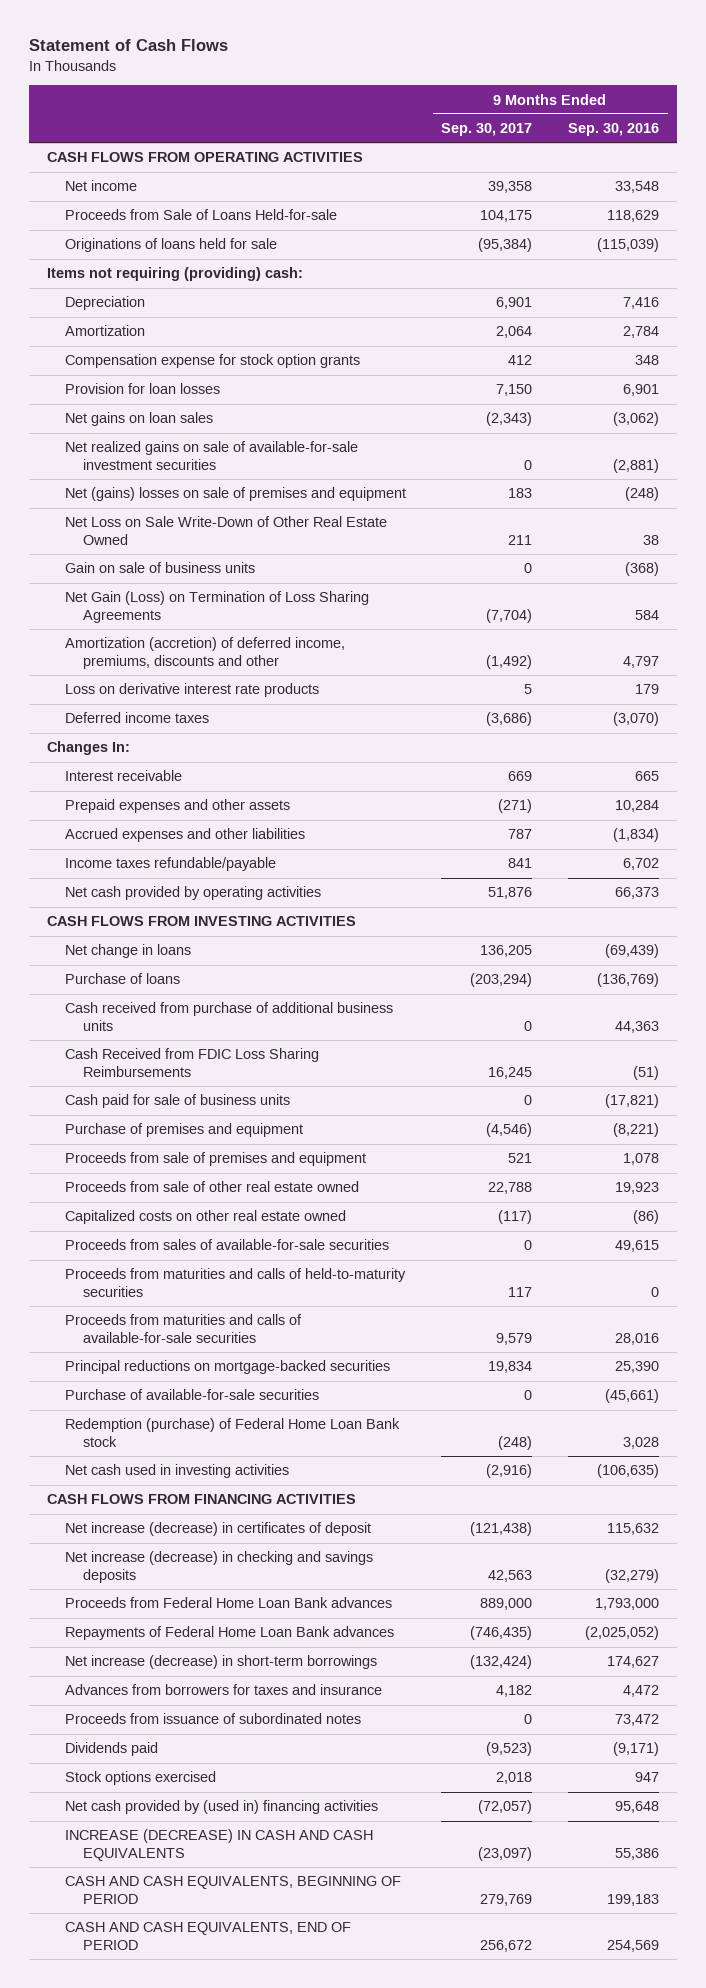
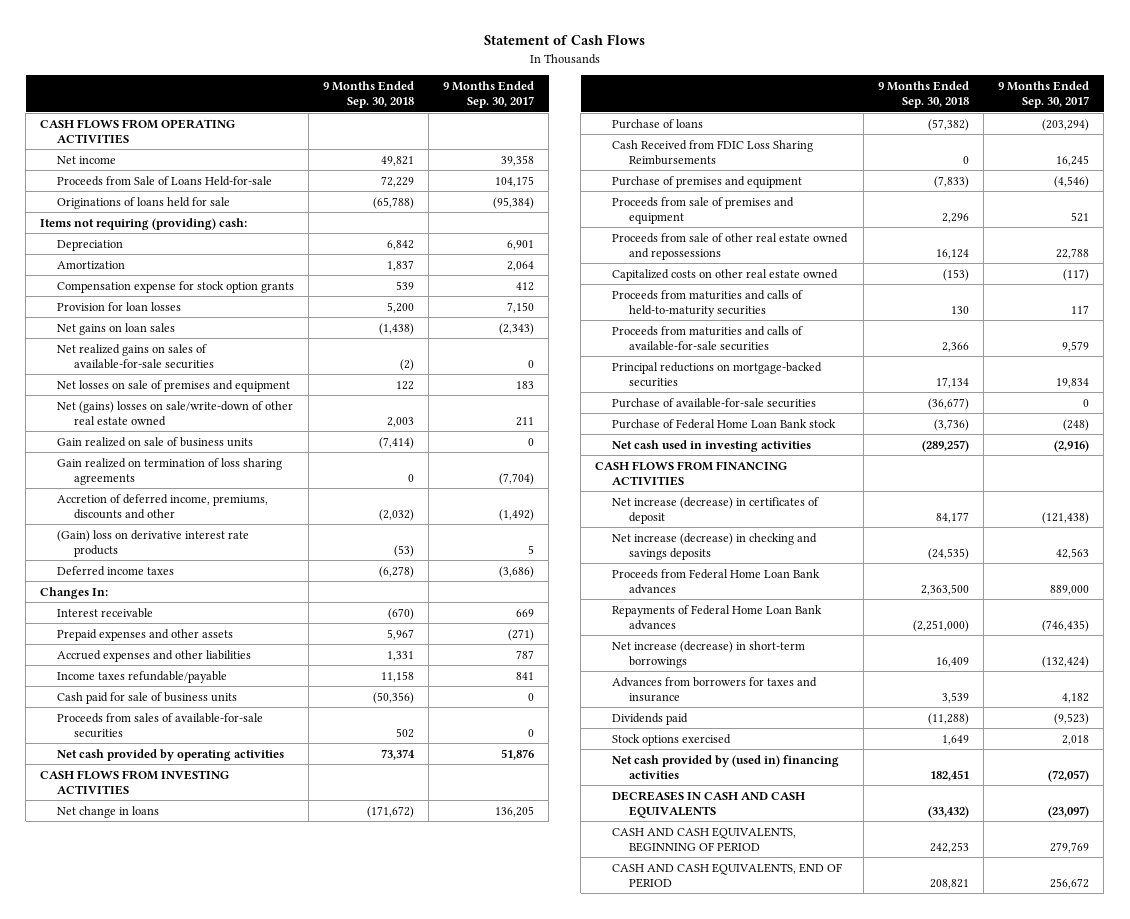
- | 9 Months Ended Sep. 30, 2017 | 9 Months Ended Sep. 30, 2016
+ | 9 Months Ended Sep. 30, 2018 | 9 Months Ended Sep. 30, 2017
- Net realized gains on sale of available-for-sale investment securities | 0 | (2,881)
- Net (gains) losses on sale of premises and equipment | 183 | (248)
- Net Loss on Sale Write-Down of Other Real Estate Owned | 211 | 38
- Gain on sale of business units | 0 | (368)
- Net Gain (Loss) on Termination of Loss Sharing Agreements | (7,704) | 584
- Amortization (accretion) of deferred income, premiums, discounts and other | (1,492) | 4,797
- Loss on derivative interest rate products | 5 | 179
+ Net realized gains on sales of available-for-sale securities | (2) | 0
+ Net losses on sale of premises and equipment | 122 | 183
+ Net (gains) losses on sale/write-down of other real estate owned | 2,003 | 211
+ Gain realized on sale of business units | (7,414) | 0
+ Gain realized on termination of loss sharing agreements | 0 | (7,704)
+ Accretion of deferred income, premiums, discounts and other | (2,032) | (1,492)
+ (Gain) loss on derivative interest rate products | (53) | 5
moved up: Cash paid for sale of business units | (50,356) | 0
moved up: Proceeds from sales of available-for-sale securities | 502 | 0
- Cash received from purchase of additional business units | 0 | 44,363
- Proceeds from sale of other real estate owned | 22,788 | 19,923
+ Proceeds from sale of other real estate owned and repossessions | 16,124 | 22,788
- Redemption (purchase) of Federal Home Loan Bank stock | (248) | 3,028
+ Purchase of Federal Home Loan Bank stock | (3,736) | (248)
- Proceeds from issuance of subordinated notes | 0 | 73,472
- INCREASE (DECREASE) IN CASH AND CASH EQUIVALENTS | (23,097) | 55,386
+ DECREASES IN CASH AND CASH EQUIVALENTS | (33,432) | (23,097)

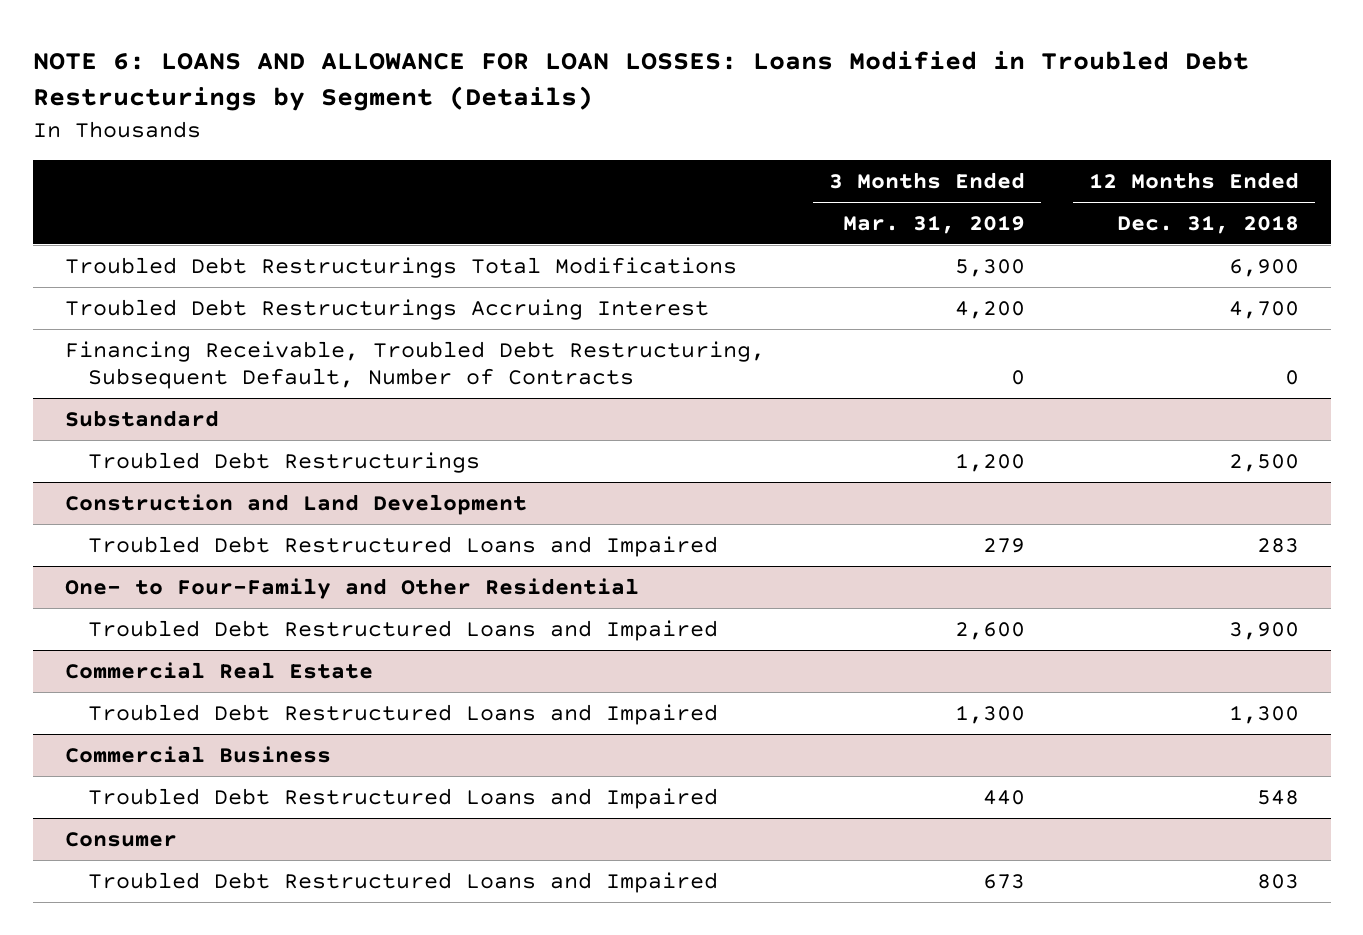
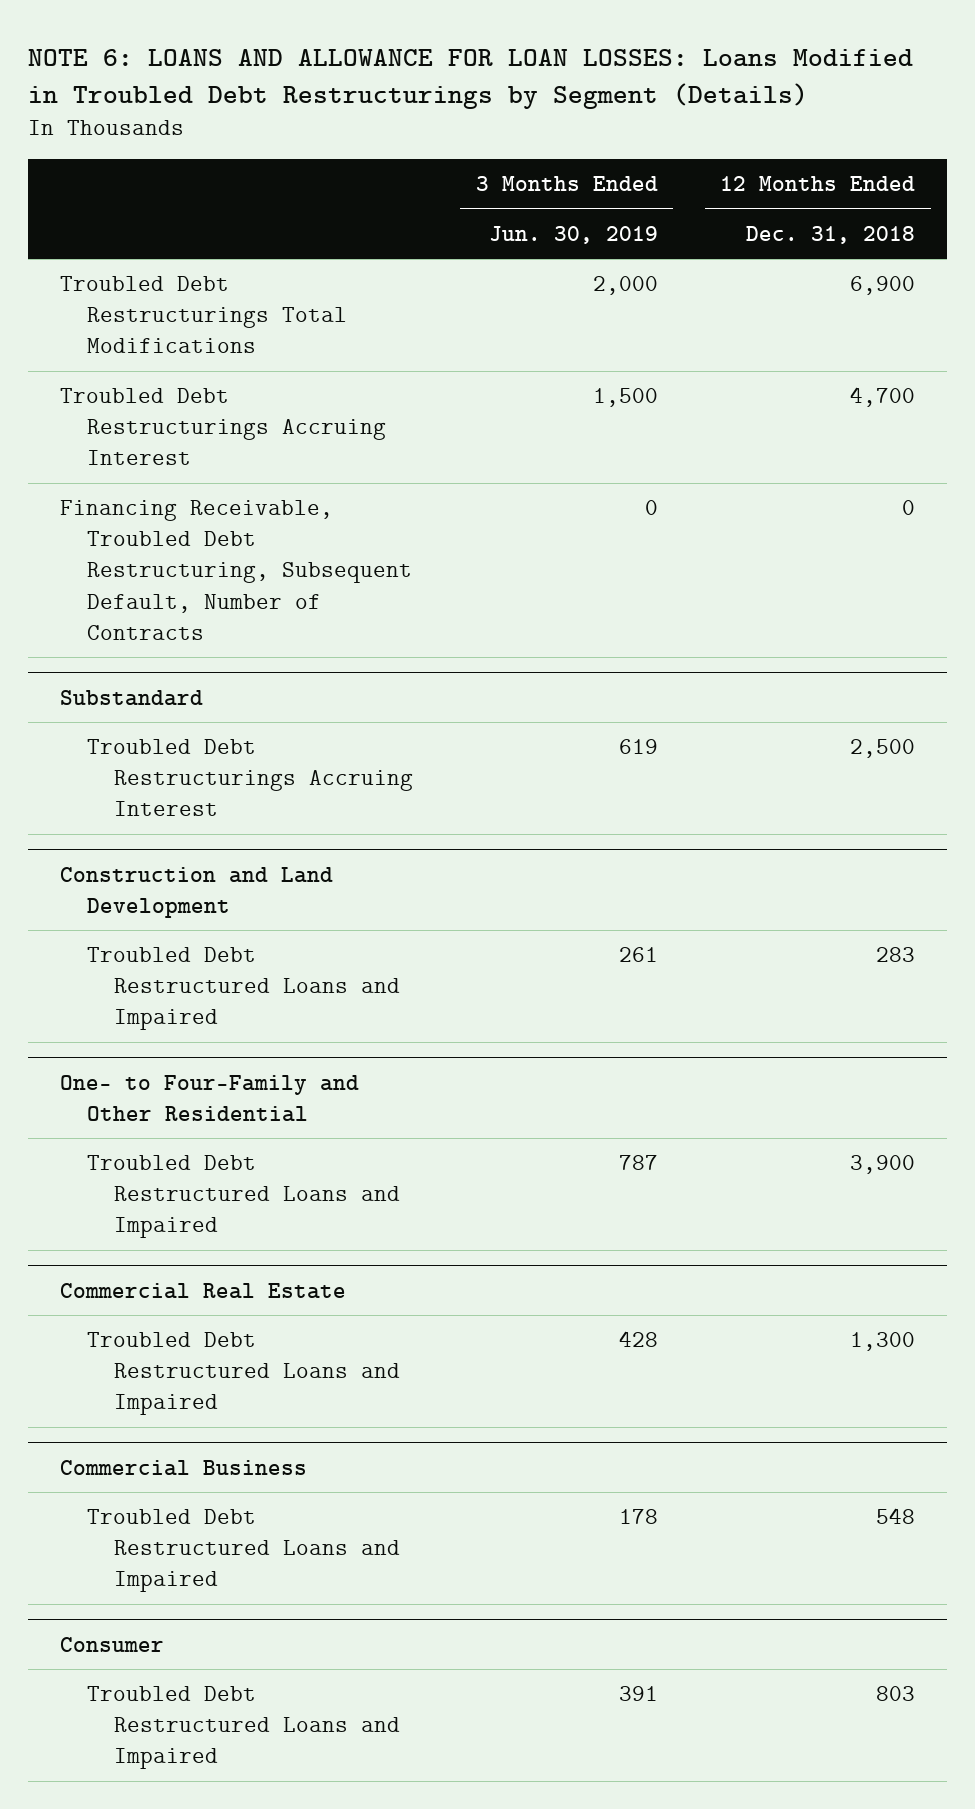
- | 3 Months Ended Mar. 31, 2019 | 12 Months Ended Dec. 31, 2018
+ | 3 Months Ended Jun. 30, 2019 | 12 Months Ended Dec. 31, 2018
@ Substandard
- Troubled Debt Restructurings | 1,200 | 2,500
+ Troubled Debt Restructurings Accruing Interest | 619 | 2,500

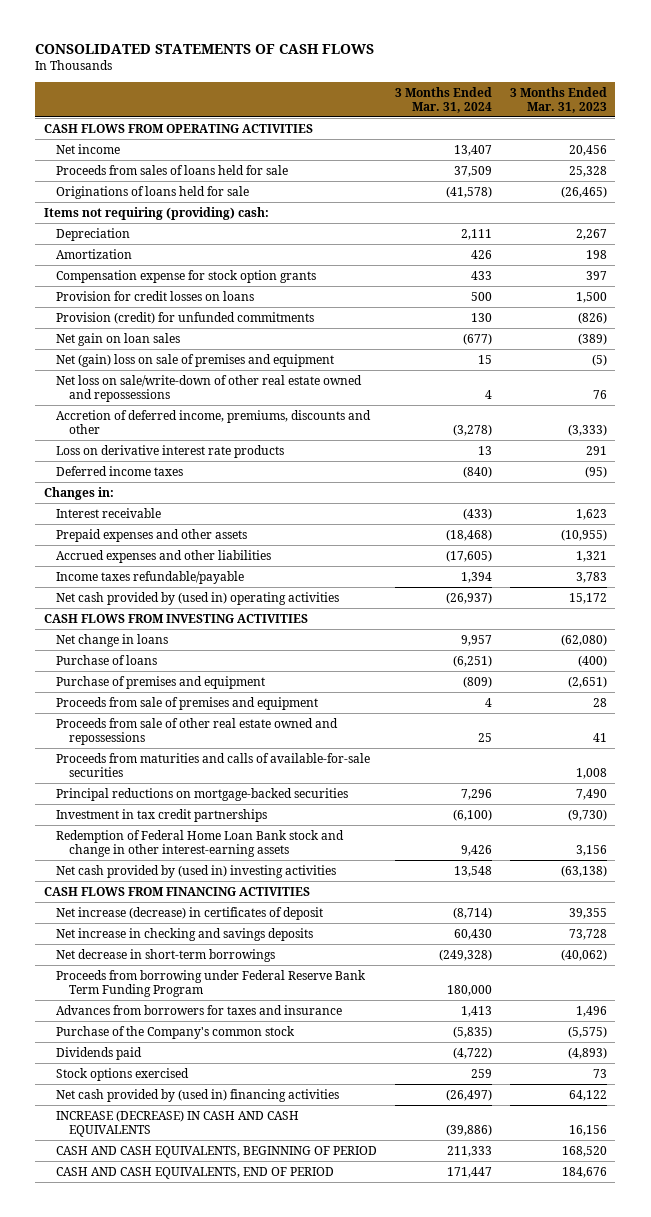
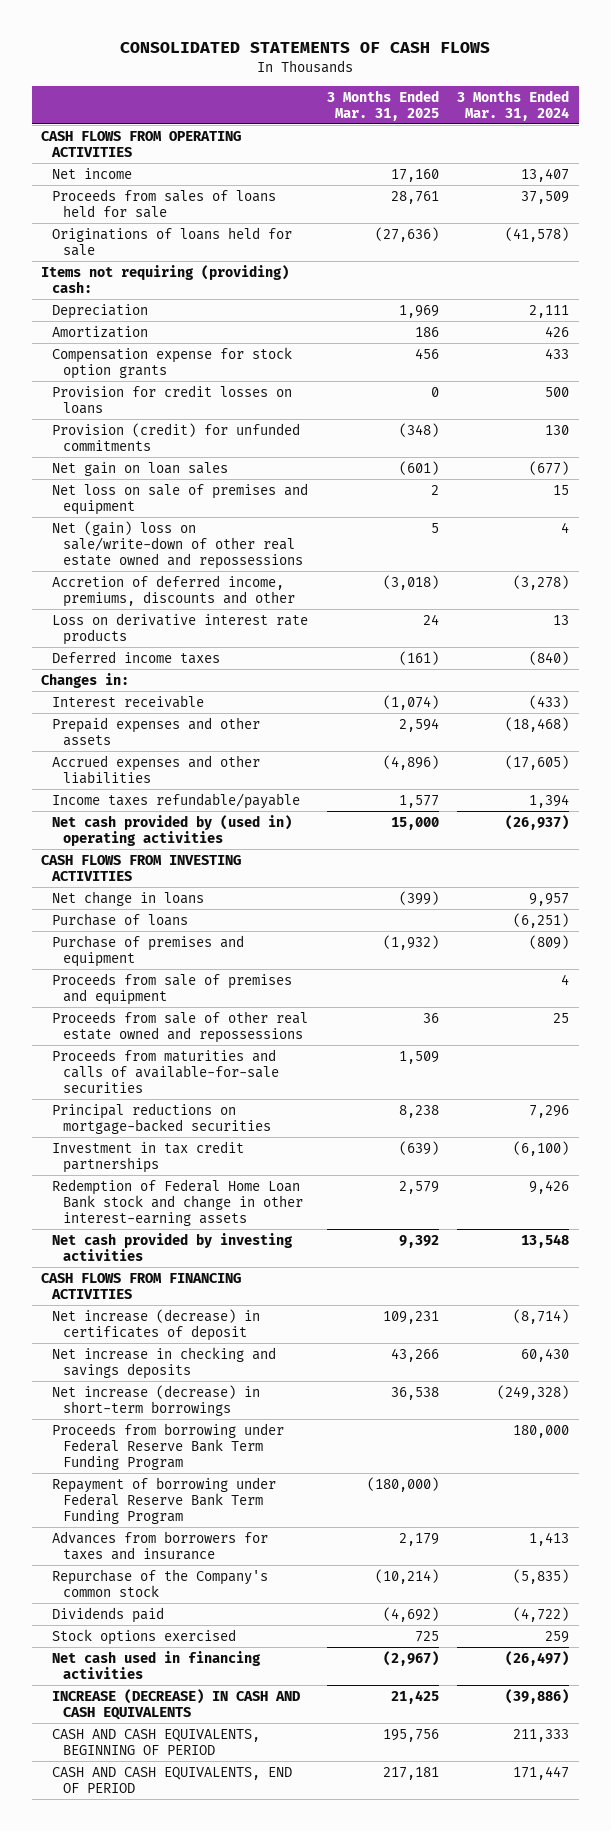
- | 3 Months Ended Mar. 31, 2024 | 3 Months Ended Mar. 31, 2023
+ | 3 Months Ended Mar. 31, 2025 | 3 Months Ended Mar. 31, 2024
- Net (gain) loss on sale of premises and equipment | 15 | (5)
- Net loss on sale/write-down of other real estate owned and repossessions | 4 | 76
+ Net loss on sale of premises and equipment | 2 | 15
+ Net (gain) loss on sale/write-down of other real estate owned and repossessions | 5 | 4
- Net cash provided by (used in) investing activities | 13,548 | (63,138)
+ Net cash provided by investing activities | 9,392 | 13,548
- Net decrease in short-term borrowings | (249,328) | (40,062)
+ Net increase (decrease) in short-term borrowings | 36,538 | (249,328)
+ Repayment of borrowing under Federal Reserve Bank Term Funding Program | (180,000) |
- Purchase of the Company's common stock | (5,835) | (5,575)
+ Repurchase of the Company's common stock | (10,214) | (5,835)
- Net cash provided by (used in) financing activities | (26,497) | 64,122
+ Net cash used in financing activities | (2,967) | (26,497)

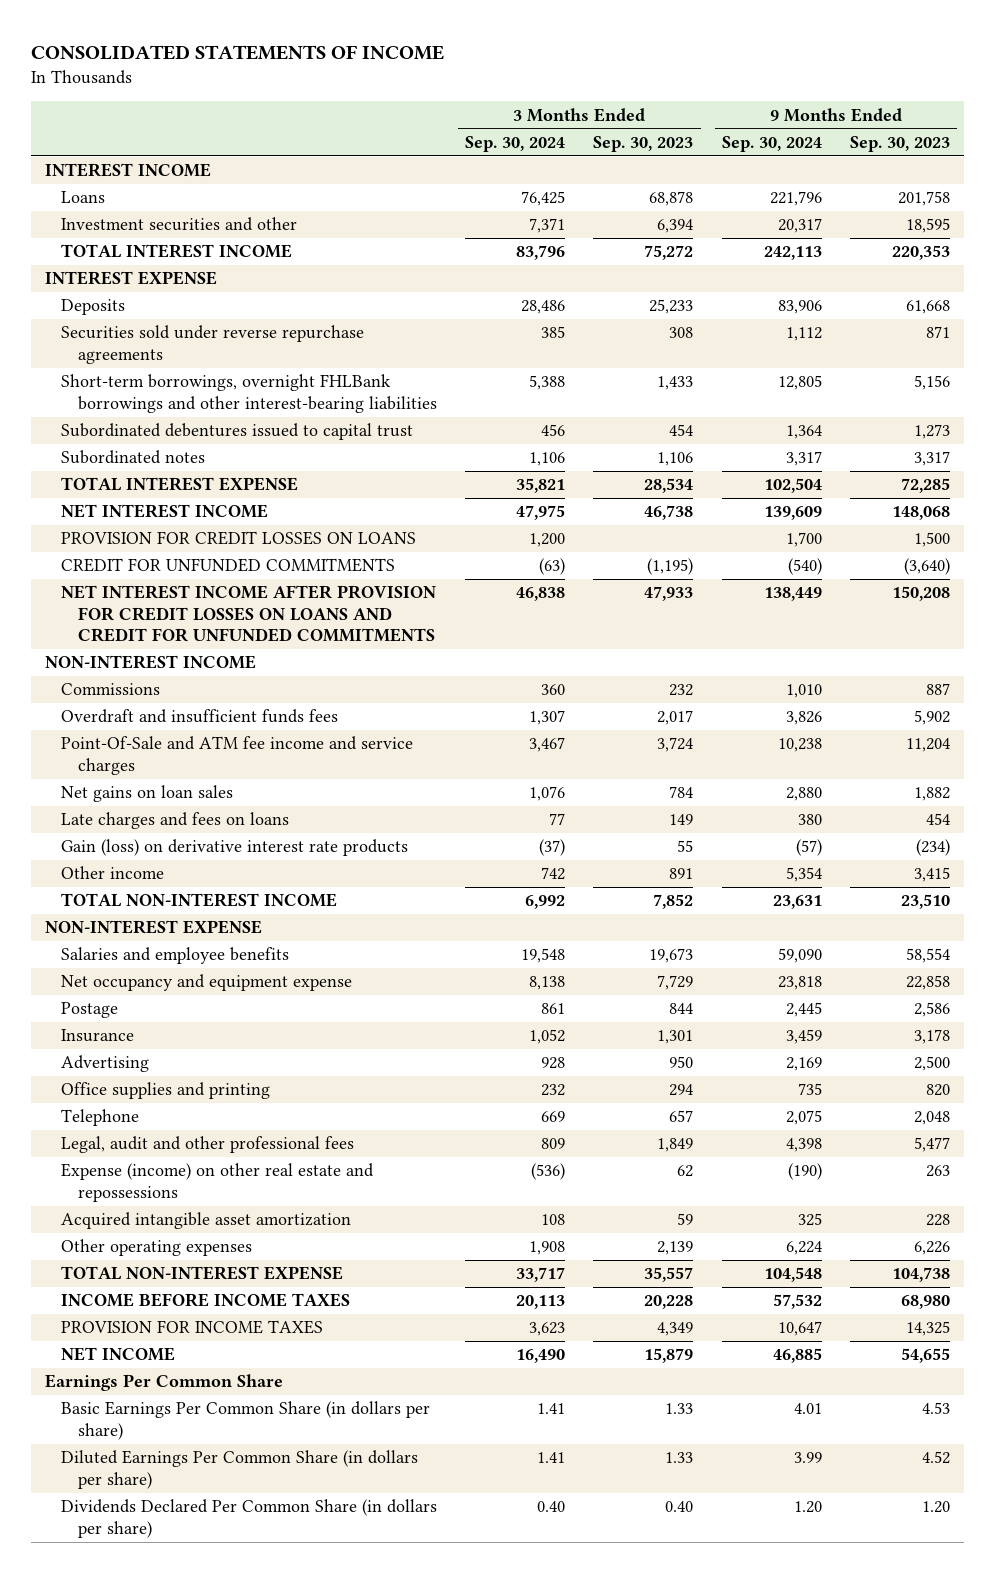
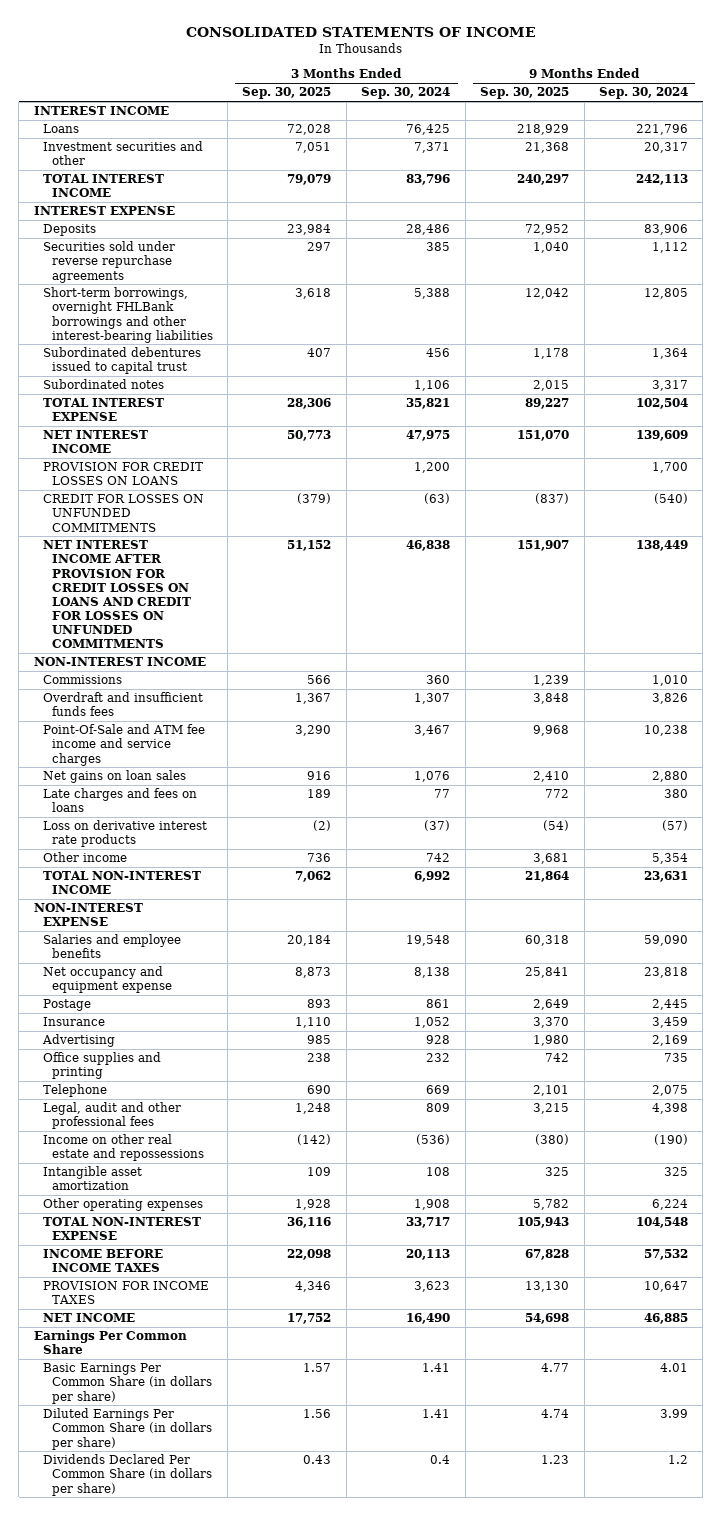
- | 3 Months Ended Sep. 30, 2024 | 3 Months Ended Sep. 30, 2023 | 9 Months Ended Sep. 30, 2024 | 9 Months Ended Sep. 30, 2023
+ | 3 Months Ended Sep. 30, 2025 | 3 Months Ended Sep. 30, 2024 | 9 Months Ended Sep. 30, 2025 | 9 Months Ended Sep. 30, 2024
- CREDIT FOR UNFUNDED COMMITMENTS | (63) | (1,195) | (540) | (3,640)
- NET INTEREST INCOME AFTER PROVISION FOR CREDIT LOSSES ON LOANS AND CREDIT FOR UNFUNDED COMMITMENTS | 46,838 | 47,933 | 138,449 | 150,208
+ CREDIT FOR LOSSES ON UNFUNDED COMMITMENTS | (379) | (63) | (837) | (540)
+ NET INTEREST INCOME AFTER PROVISION FOR CREDIT LOSSES ON LOANS AND CREDIT FOR LOSSES ON UNFUNDED COMMITMENTS | 51,152 | 46,838 | 151,907 | 138,449
- Gain (loss) on derivative interest rate products | (37) | 55 | (57) | (234)
+ Loss on derivative interest rate products | (2) | (37) | (54) | (57)
- Expense (income) on other real estate and repossessions | (536) | 62 | (190) | 263
- Acquired intangible asset amortization | 108 | 59 | 325 | 228
+ Income on other real estate and repossessions | (142) | (536) | (380) | (190)
+ Intangible asset amortization | 109 | 108 | 325 | 325
- Dividends Declared Per Common Share (in dollars per share) | 0.40 | 0.40 | 1.20 | 1.20
+ Dividends Declared Per Common Share (in dollars per share) | 0.43 | 0.4 | 1.23 | 1.2

